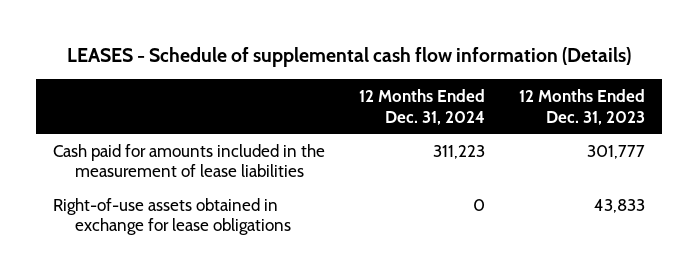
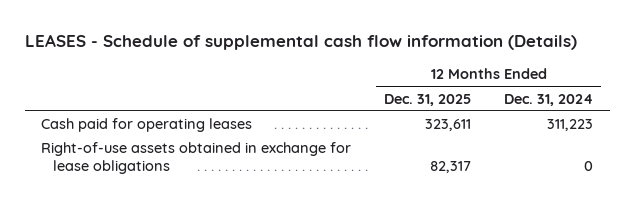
- | 12 Months Ended Dec. 31, 2024 | 12 Months Ended Dec. 31, 2023
+ | 12 Months Ended Dec. 31, 2025 | 12 Months Ended Dec. 31, 2024
- Cash paid for amounts included in the measurement of lease liabilities | 311,223 | 301,777
+ Cash paid for operating leases | 323,611 | 311,223

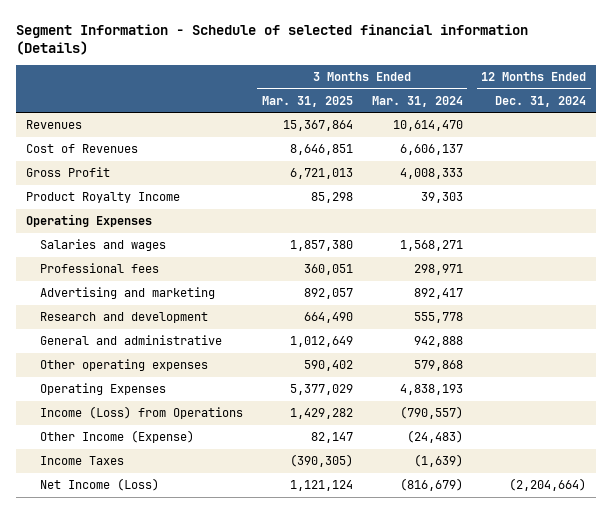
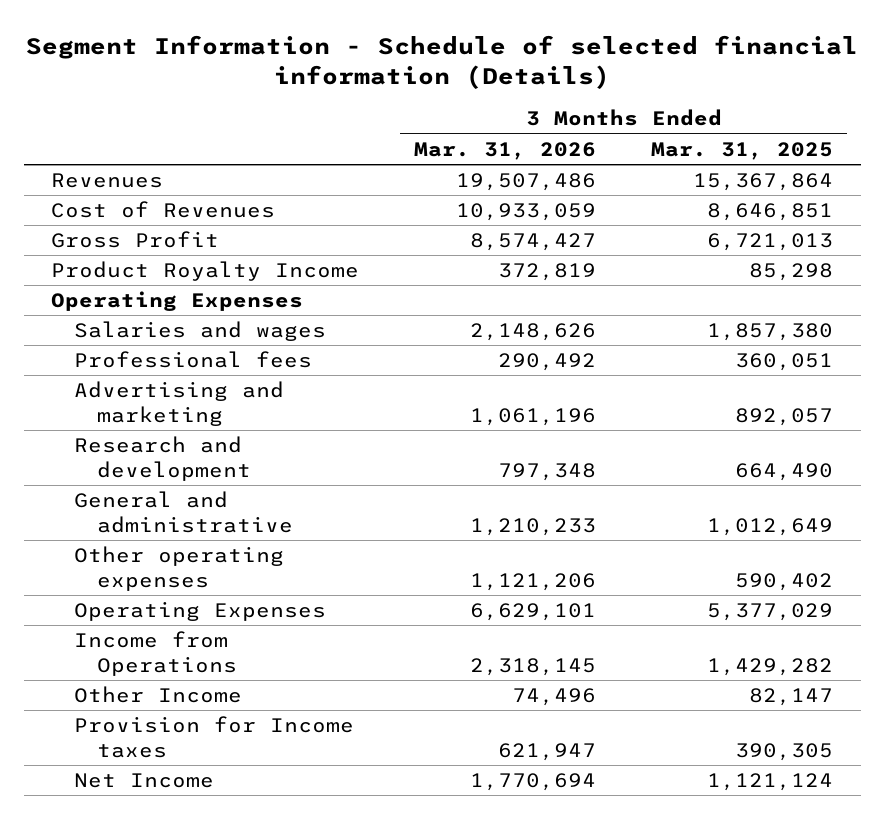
- | 3 Months Ended Mar. 31, 2025 | 3 Months Ended Mar. 31, 2024 | 12 Months Ended Dec. 31, 2024
+ | 3 Months Ended Mar. 31, 2026 | 3 Months Ended Mar. 31, 2025
- Income (Loss) from Operations | 1,429,282 | (790,557) |
- Other Income (Expense) | 82,147 | (24,483) |
- Income Taxes | (390,305) | (1,639) |
- Net Income (Loss) | 1,121,124 | (816,679) | (2,204,664)
+ Income from Operations | 2,318,145 | 1,429,282
+ Other Income | 74,496 | 82,147
+ Provision for Income taxes | 621,947 | 390,305
+ Net Income | 1,770,694 | 1,121,124

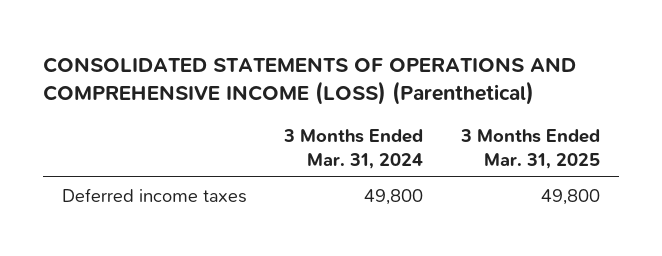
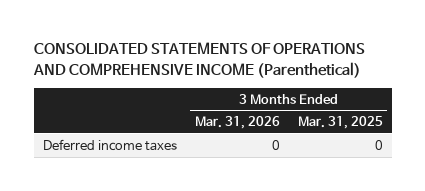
- CONSOLIDATED STATEMENTS OF OPERATIONS AND COMPREHENSIVE INCOME (LOSS) (Parenthetical)
+ CONSOLIDATED STATEMENTS OF OPERATIONS AND COMPREHENSIVE INCOME (Parenthetical)
- | 3 Months Ended Mar. 31, 2024 | 3 Months Ended Mar. 31, 2025
+ | 3 Months Ended Mar. 31, 2026 | 3 Months Ended Mar. 31, 2025
- Deferred income taxes | 49,800 | 49,800
+ Deferred income taxes | 0 | 0

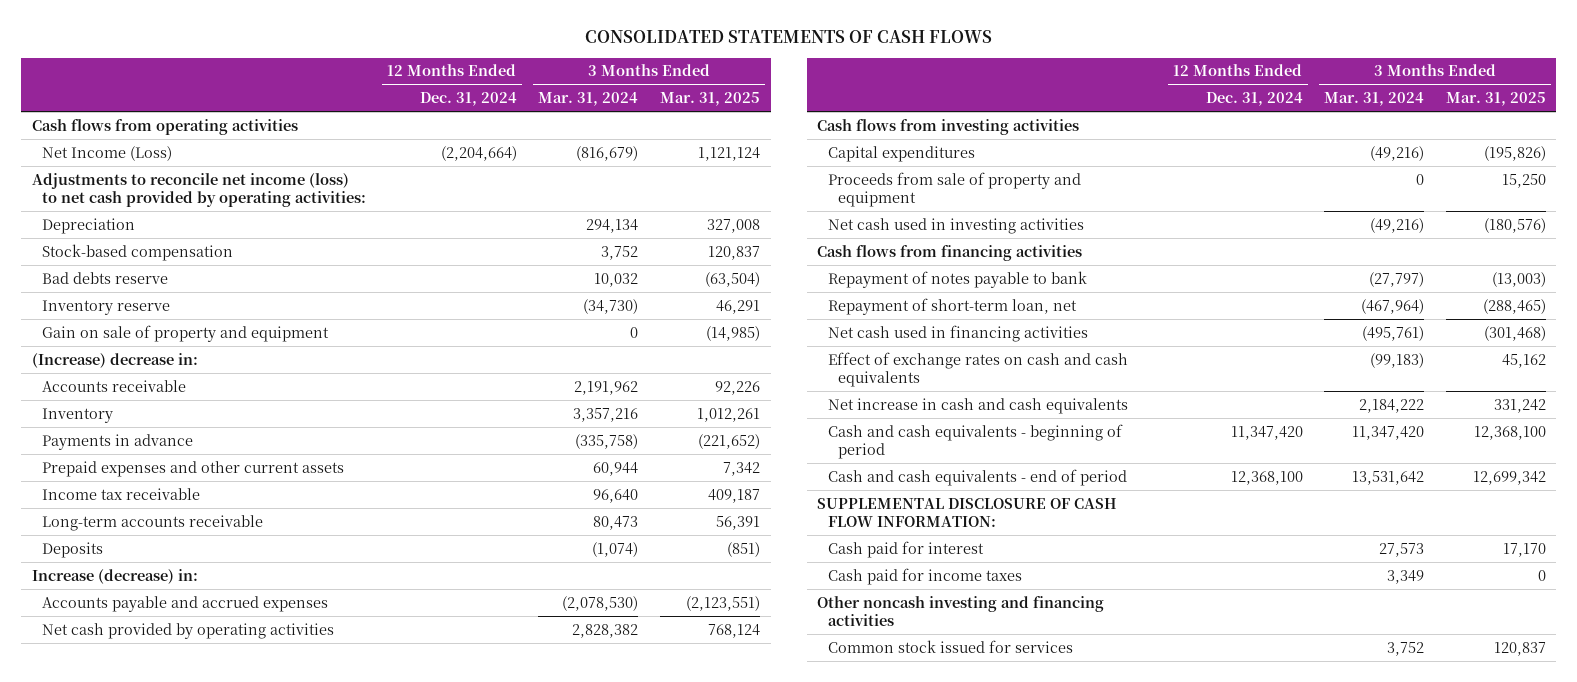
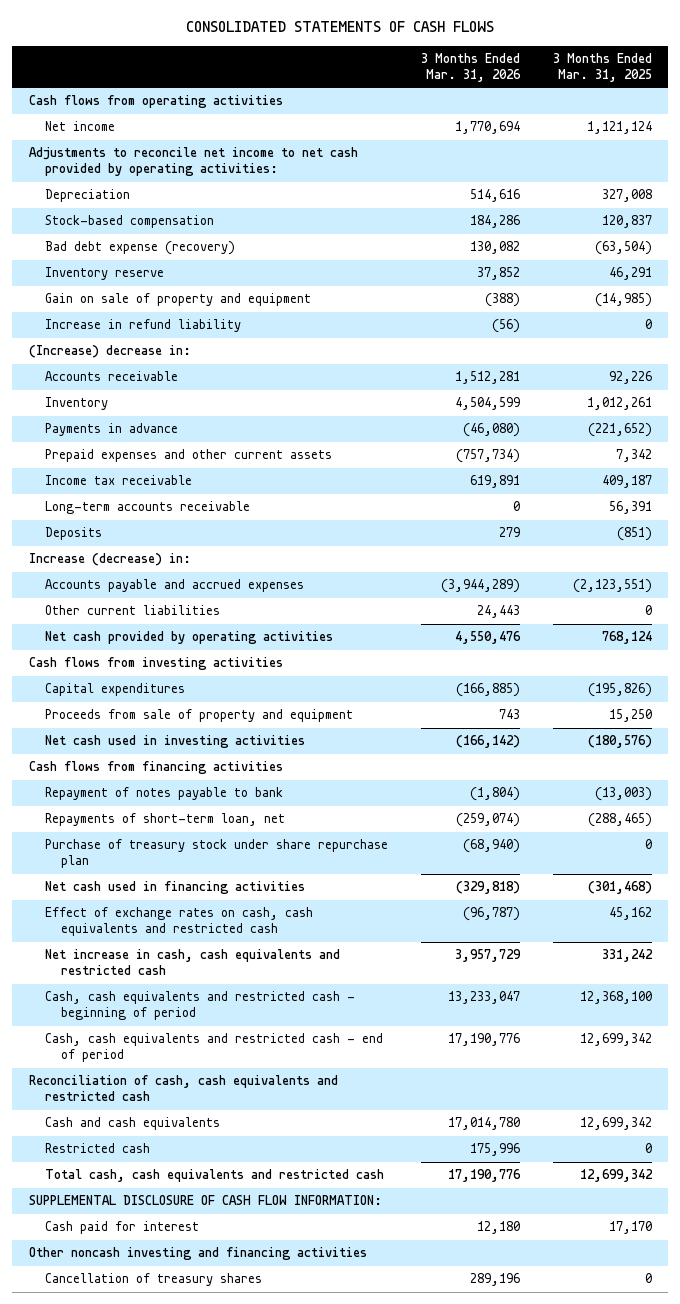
- | 12 Months Ended Dec. 31, 2024 | 3 Months Ended Mar. 31, 2024 | 3 Months Ended Mar. 31, 2025
+ | 3 Months Ended Mar. 31, 2026 | 3 Months Ended Mar. 31, 2025
- Net Income (Loss) | (2,204,664) | (816,679) | 1,121,124
- Adjustments to reconcile net income (loss) to net cash provided by operating activities:
+ Net income | 1,770,694 | 1,121,124
+ Adjustments to reconcile net income to net cash provided by operating activities:
- Bad debts reserve | | 10,032 | (63,504)
+ Bad debt expense (recovery) | 130,082 | (63,504)
+ Increase in refund liability | (56) | 0
+ Other current liabilities | 24,443 | 0
- Repayment of short-term loan, net | | (467,964) | (288,465)
+ Repayments of short-term loan, net | (259,074) | (288,465)
+ Purchase of treasury stock under share repurchase plan | (68,940) | 0
- Effect of exchange rates on cash and cash equivalents | | (99,183) | 45,162
- Net increase in cash and cash equivalents | | 2,184,222 | 331,242
- Cash and cash equivalents - beginning of period | 11,347,420 | 11,347,420 | 12,368,100
- Cash and cash equivalents - end of period | 12,368,100 | 13,531,642 | 12,699,342
+ Effect of exchange rates on cash, cash equivalents and restricted cash | (96,787) | 45,162
+ Net increase in cash, cash equivalents and restricted cash | 3,957,729 | 331,242
+ Cash, cash equivalents and restricted cash - beginning of period | 13,233,047 | 12,368,100
+ Cash, cash equivalents and restricted cash - end of period | 17,190,776 | 12,699,342
+ Reconciliation of cash, cash equivalents and restricted cash
+ Cash and cash equivalents | 17,014,780 | 12,699,342
+ Restricted cash | 175,996 | 0
+ Total cash, cash equivalents and restricted cash | 17,190,776 | 12,699,342
- Cash paid for income taxes | | 3,349 | 0
- Common stock issued for services | | 3,752 | 120,837
+ Cancellation of treasury shares | 289,196 | 0

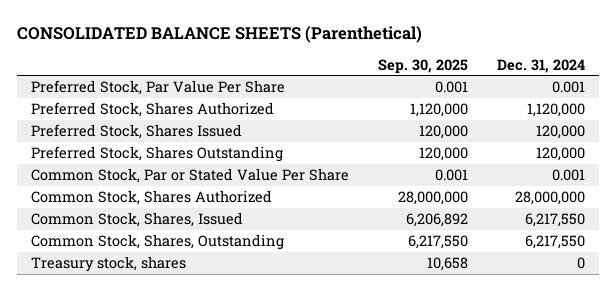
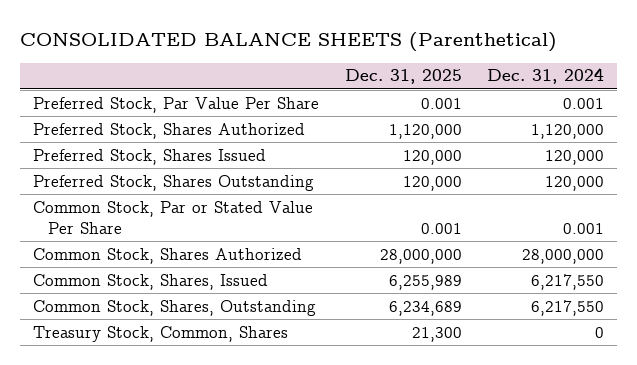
- | Sep. 30, 2025 | Dec. 31, 2024
+ | Dec. 31, 2025 | Dec. 31, 2024
- Treasury stock, shares | 10,658 | 0
+ Treasury Stock, Common, Shares | 21,300 | 0

